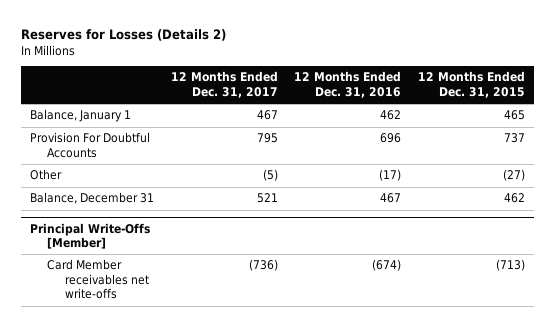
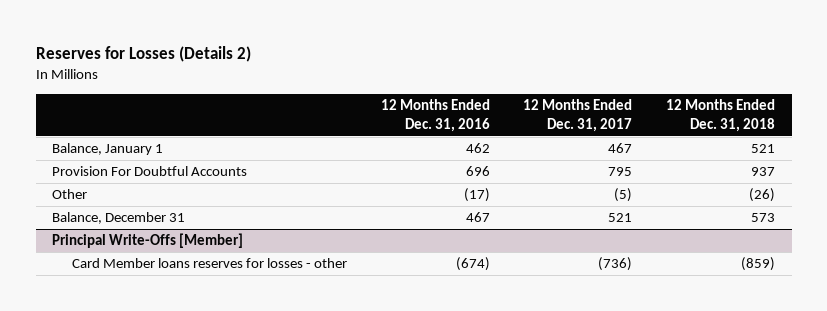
- | 12 Months Ended Dec. 31, 2017 | 12 Months Ended Dec. 31, 2016 | 12 Months Ended Dec. 31, 2015
+ | 12 Months Ended Dec. 31, 2016 | 12 Months Ended Dec. 31, 2017 | 12 Months Ended Dec. 31, 2018
@ Principal Write-Offs [Member]
- Card Member receivables net write-offs | (736) | (674) | (713)
+ Card Member loans reserves for losses - other | (674) | (736) | (859)

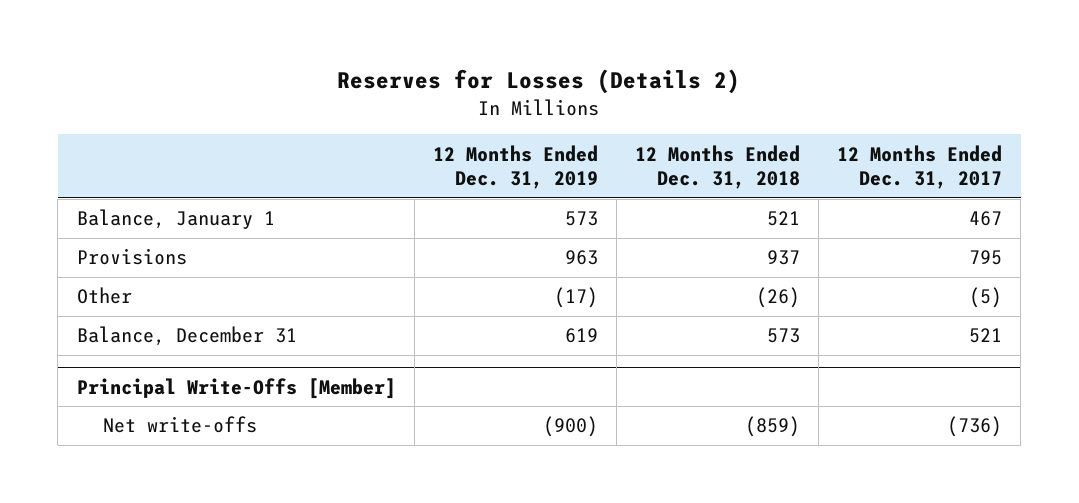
- | 12 Months Ended Dec. 31, 2016 | 12 Months Ended Dec. 31, 2017 | 12 Months Ended Dec. 31, 2018
+ | 12 Months Ended Dec. 31, 2019 | 12 Months Ended Dec. 31, 2018 | 12 Months Ended Dec. 31, 2017
- Provision For Doubtful Accounts | 696 | 795 | 937
+ Provisions | 963 | 937 | 795
@ Principal Write-Offs [Member]
- Card Member loans reserves for losses - other | (674) | (736) | (859)
+ Net write-offs | (900) | (859) | (736)

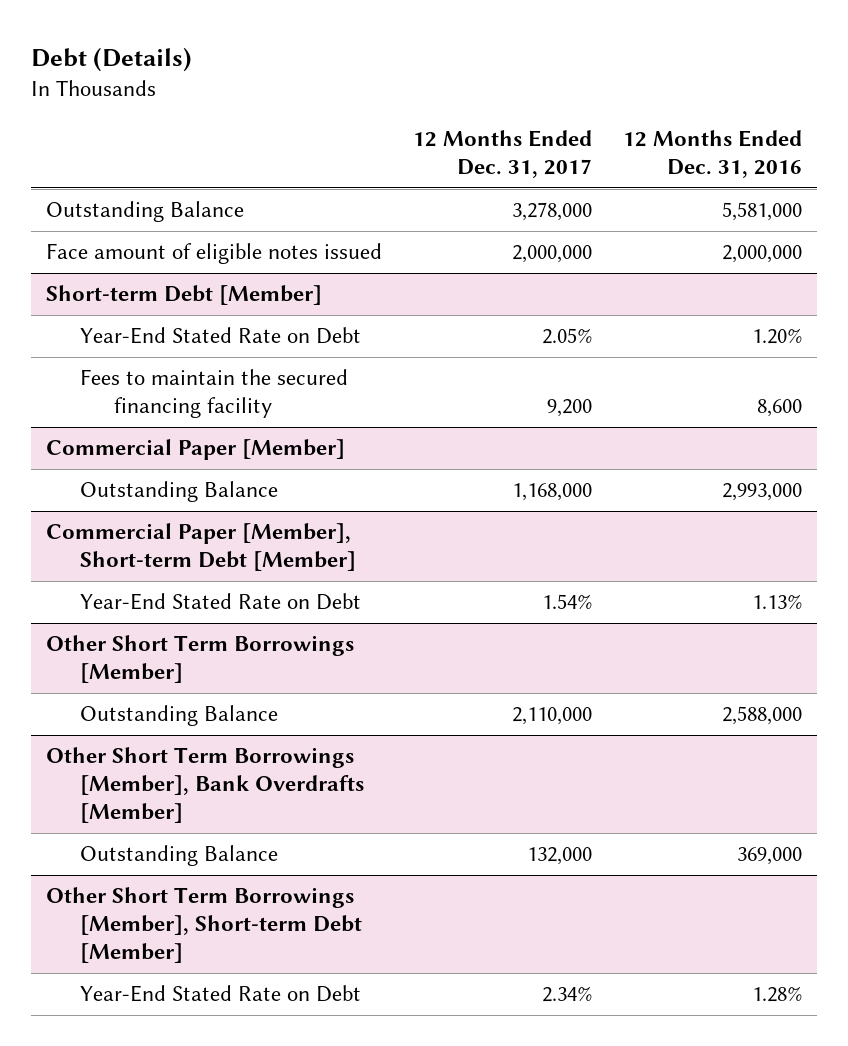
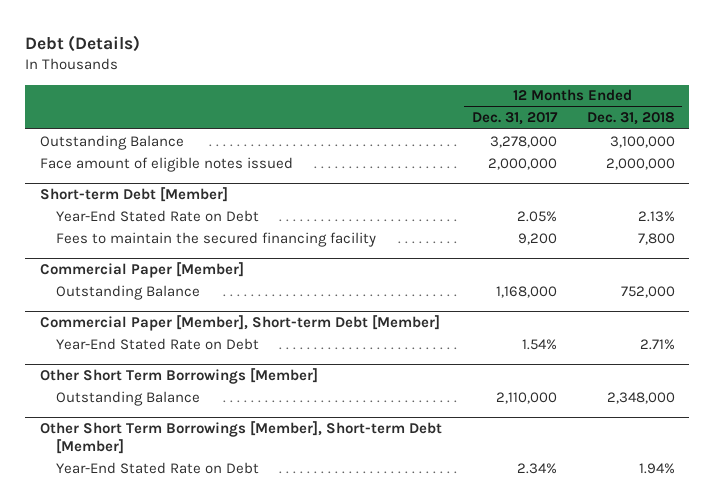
- | 12 Months Ended Dec. 31, 2017 | 12 Months Ended Dec. 31, 2016
+ | 12 Months Ended Dec. 31, 2017 | 12 Months Ended Dec. 31, 2018
- Other Short Term Borrowings [Member], Bank Overdrafts [Member]
- Outstanding Balance | 132,000 | 369,000

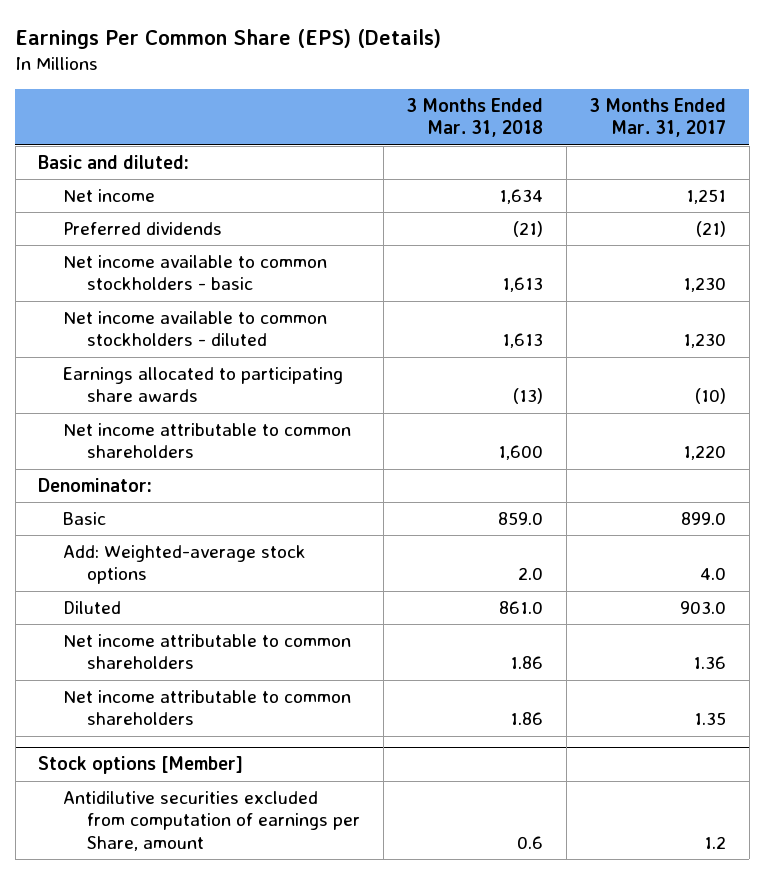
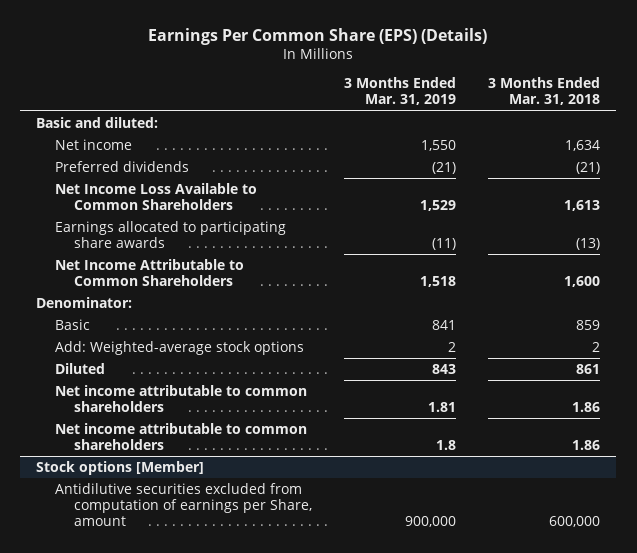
- | 3 Months Ended Mar. 31, 2018 | 3 Months Ended Mar. 31, 2017
+ | 3 Months Ended Mar. 31, 2019 | 3 Months Ended Mar. 31, 2018
- Net income available to common stockholders - basic | 1,613 | 1,230
- Net income available to common stockholders - diluted | 1,613 | 1,230
+ Net Income Loss Available to Common Shareholders | 1,529 | 1,613
- Net income attributable to common shareholders | 1,600 | 1,220
+ Net Income Attributable to Common Shareholders | 1,518 | 1,600
- Basic | 859.0 | 899.0
- Add: Weighted-average stock options | 2.0 | 4.0
- Diluted | 861.0 | 903.0
+ Basic | 841 | 859
+ Add: Weighted-average stock options | 2 | 2
+ Diluted | 843 | 861
@ Stock options [Member]
- Antidilutive securities excluded from computation of earnings per Share, amount | 0.6 | 1.2
+ Antidilutive securities excluded from computation of earnings per Share, amount | 900,000 | 600,000

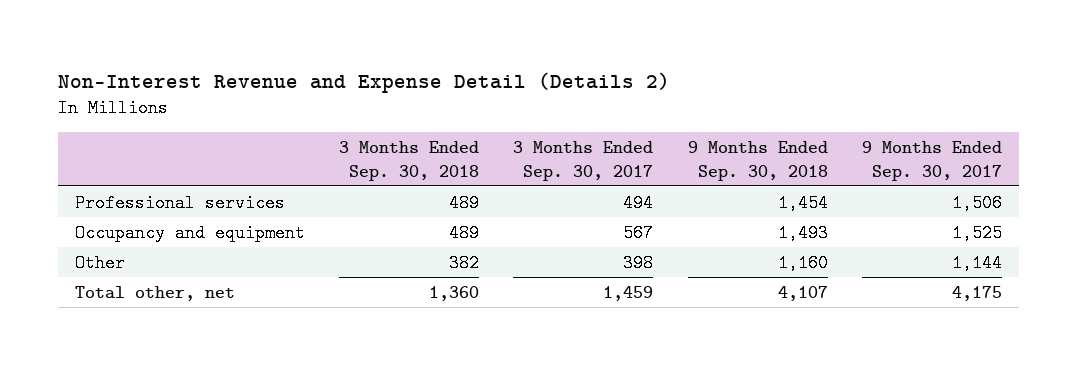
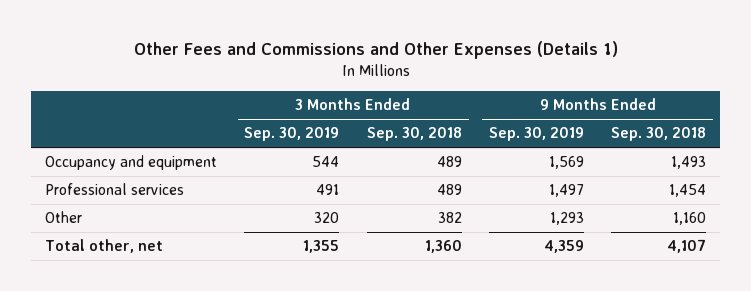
- Non-Interest Revenue and Expense Detail (Details 2)
+ Other Fees and Commissions and Other Expenses (Details 1)
- | 3 Months Ended Sep. 30, 2018 | 3 Months Ended Sep. 30, 2017 | 9 Months Ended Sep. 30, 2018 | 9 Months Ended Sep. 30, 2017
+ | 3 Months Ended Sep. 30, 2019 | 3 Months Ended Sep. 30, 2018 | 9 Months Ended Sep. 30, 2019 | 9 Months Ended Sep. 30, 2018
moved down: Professional services | 491 | 489 | 1,497 | 1,454

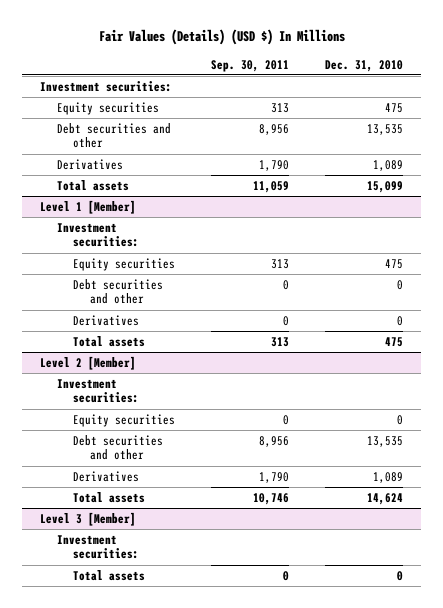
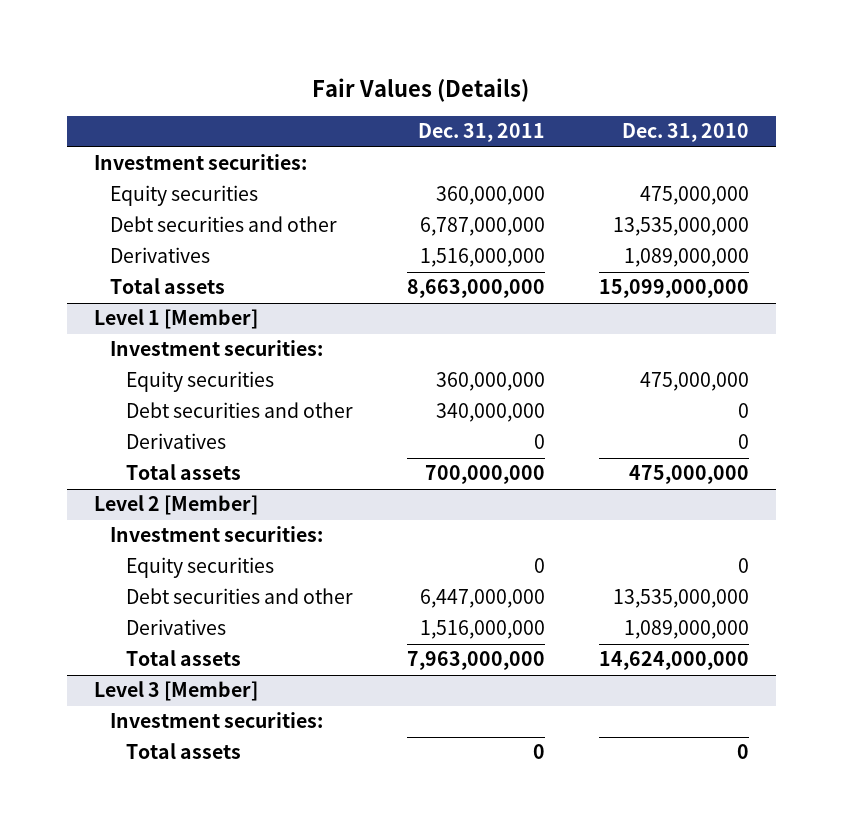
- Fair Values (Details) (USD $) In Millions
+ Fair Values (Details)
- | Sep. 30, 2011 | Dec. 31, 2010
+ | Dec. 31, 2011 | Dec. 31, 2010
- Equity securities | 313 | 475
- Debt securities and other | 8,956 | 13,535
- Derivatives | 1,790 | 1,089
- Total assets | 11,059 | 15,099
+ Equity securities | 360,000,000 | 475,000,000
+ Debt securities and other | 6,787,000,000 | 13,535,000,000
+ Derivatives | 1,516,000,000 | 1,089,000,000
+ Total assets | 8,663,000,000 | 15,099,000,000
@ Level 1 [Member]
- Equity securities | 313 | 475
+ Equity securities | 360,000,000 | 475,000,000
- Total assets | 313 | 475
+ Total assets | 700,000,000 | 475,000,000
@ Level 2 [Member]
- Debt securities and other | 8,956 | 13,535
- Derivatives | 1,790 | 1,089
- Total assets | 10,746 | 14,624
+ Debt securities and other | 6,447,000,000 | 13,535,000,000
+ Derivatives | 1,516,000,000 | 1,089,000,000
+ Total assets | 7,963,000,000 | 14,624,000,000

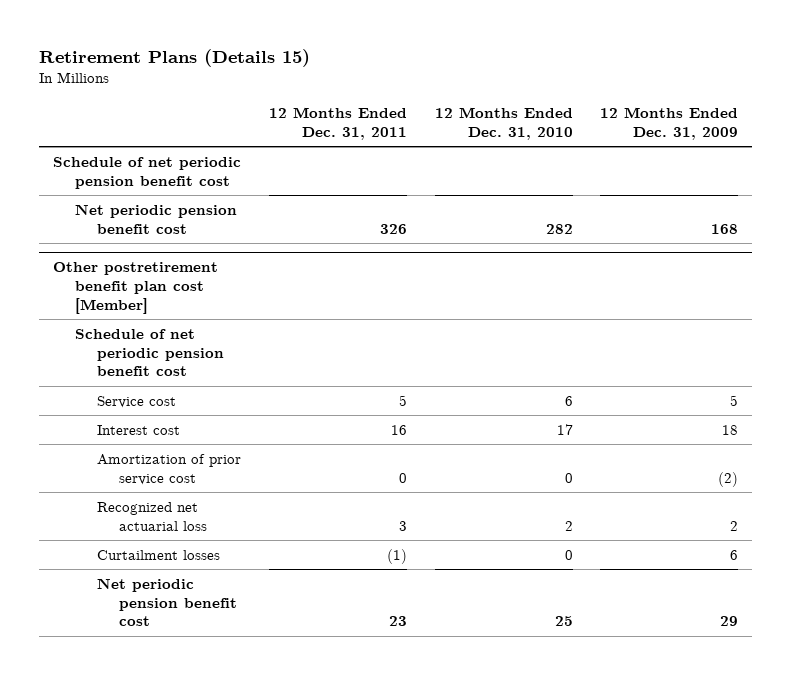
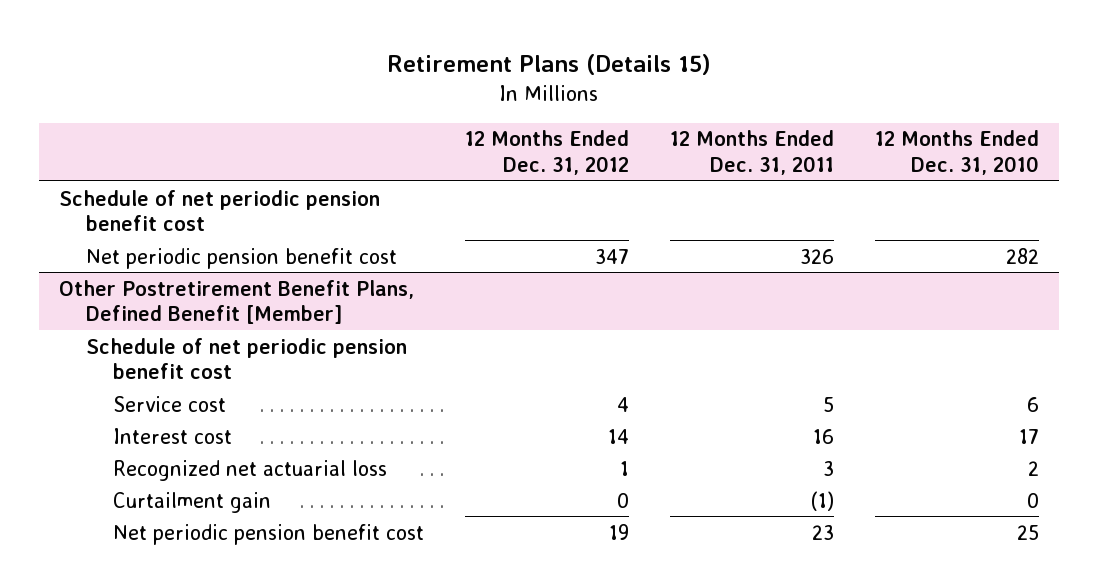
- | 12 Months Ended Dec. 31, 2011 | 12 Months Ended Dec. 31, 2010 | 12 Months Ended Dec. 31, 2009
+ | 12 Months Ended Dec. 31, 2012 | 12 Months Ended Dec. 31, 2011 | 12 Months Ended Dec. 31, 2010
- Other postretirement benefit plan cost [Member]
+ Other Postretirement Benefit Plans, Defined Benefit [Member]
- Amortization of prior service cost | 0 | 0 | (2)
- Curtailment losses | (1) | 0 | 6
+ Curtailment gain | 0 | (1) | 0

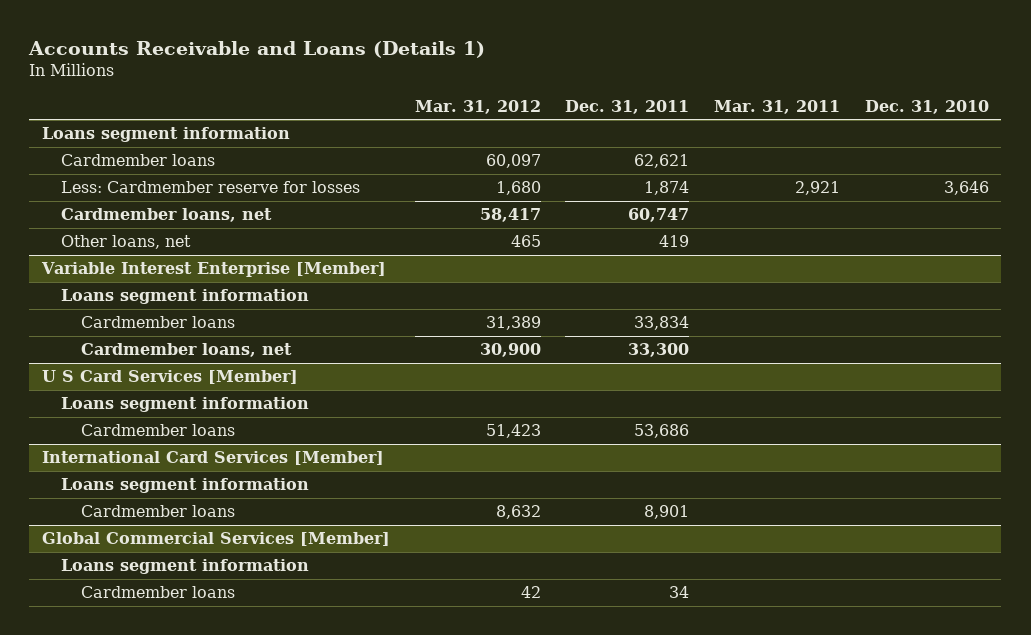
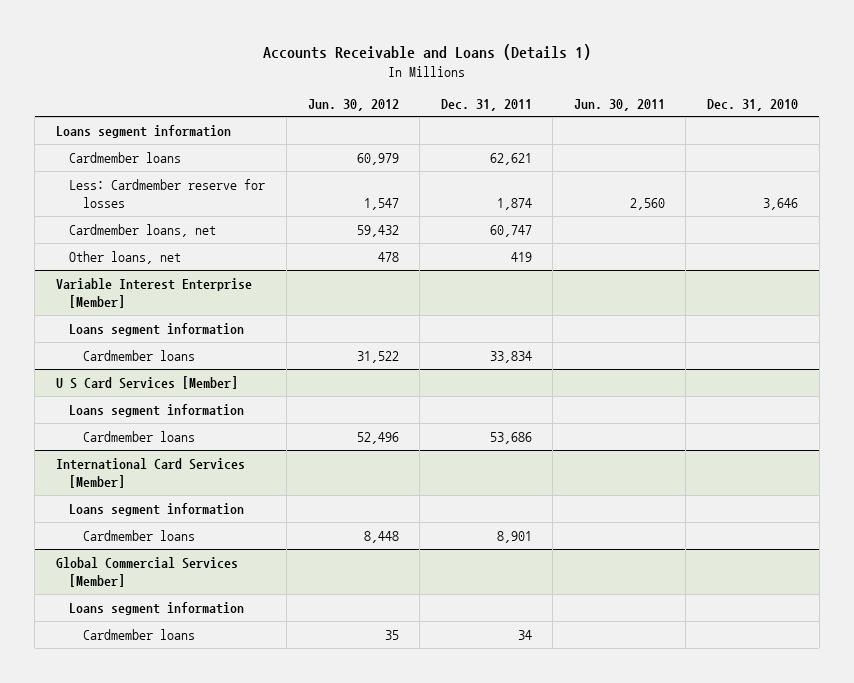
- | Mar. 31, 2012 | Dec. 31, 2011 | Mar. 31, 2011 | Dec. 31, 2010
+ | Jun. 30, 2012 | Dec. 31, 2011 | Jun. 30, 2011 | Dec. 31, 2010
@ Variable Interest Enterprise [Member]
- Cardmember loans, net | 30,900 | 33,300 | |

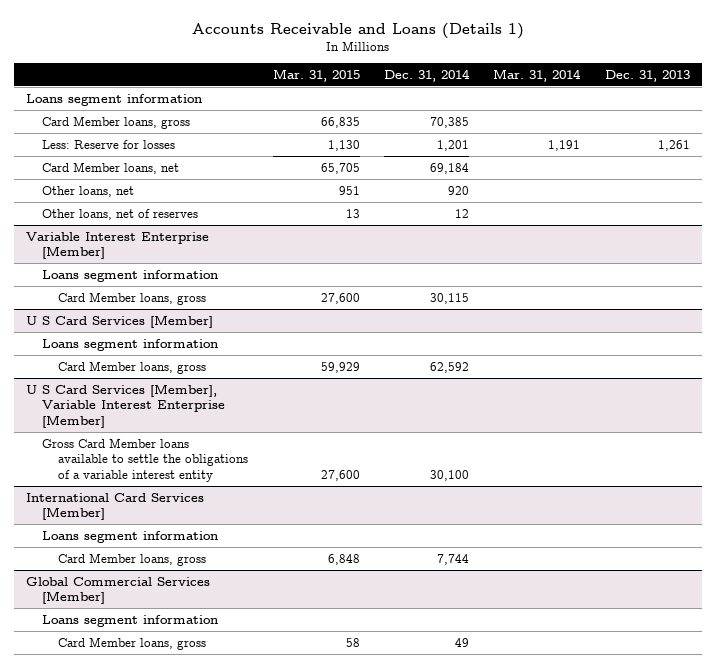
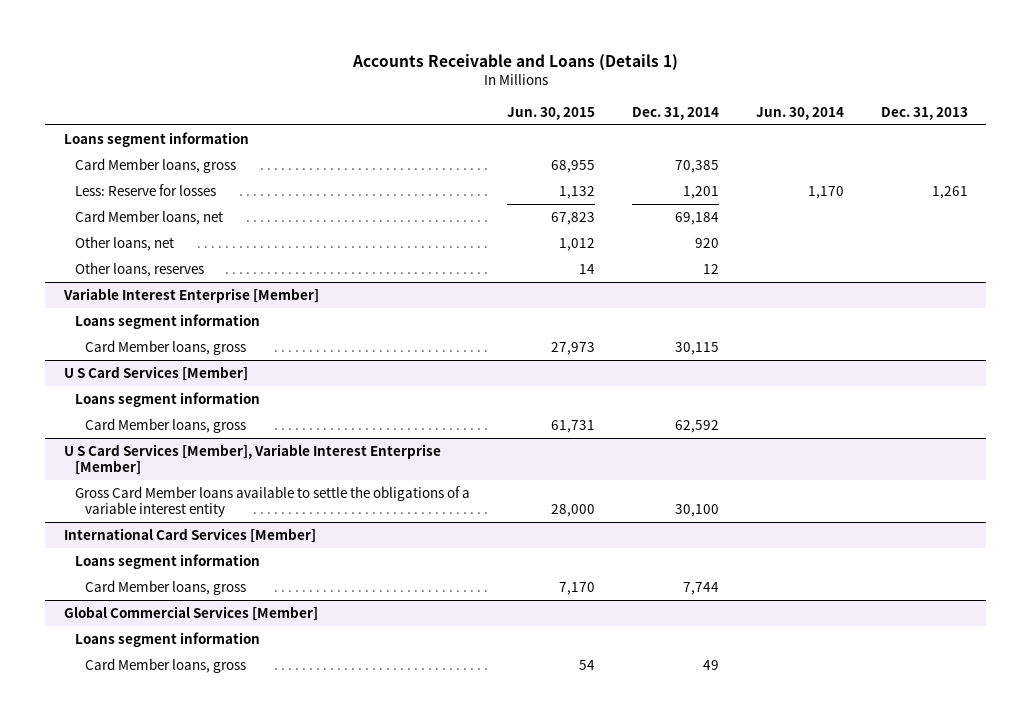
- | Mar. 31, 2015 | Dec. 31, 2014 | Mar. 31, 2014 | Dec. 31, 2013
+ | Jun. 30, 2015 | Dec. 31, 2014 | Jun. 30, 2014 | Dec. 31, 2013
- Other loans, net of reserves | 13 | 12 | |
+ Other loans, reserves | 14 | 12 | |

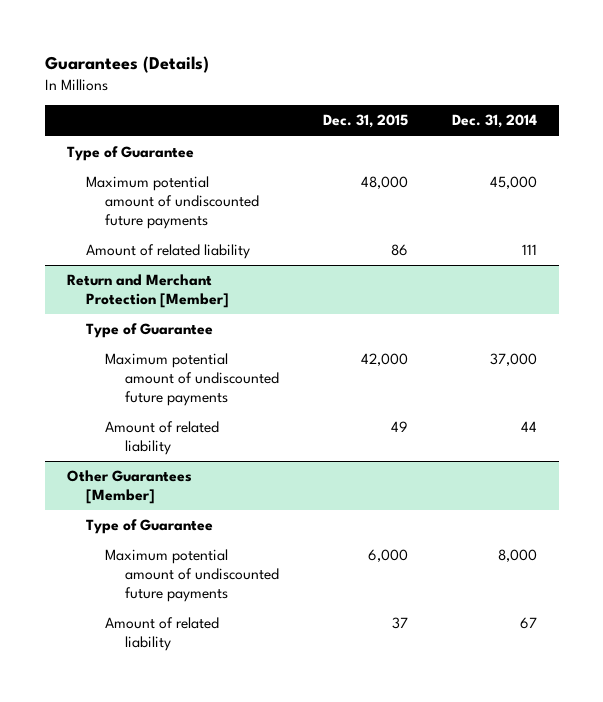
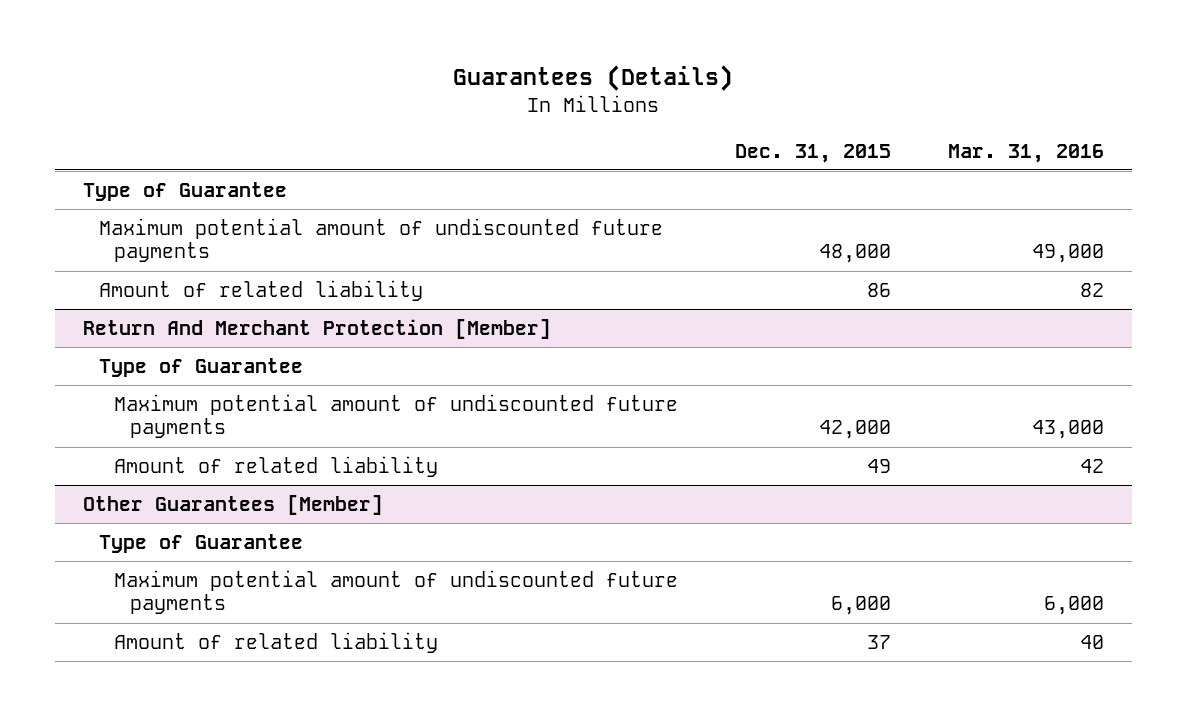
- | Dec. 31, 2015 | Dec. 31, 2014
+ | Dec. 31, 2015 | Mar. 31, 2016
- Return and Merchant Protection [Member]
+ Return And Merchant Protection [Member]

